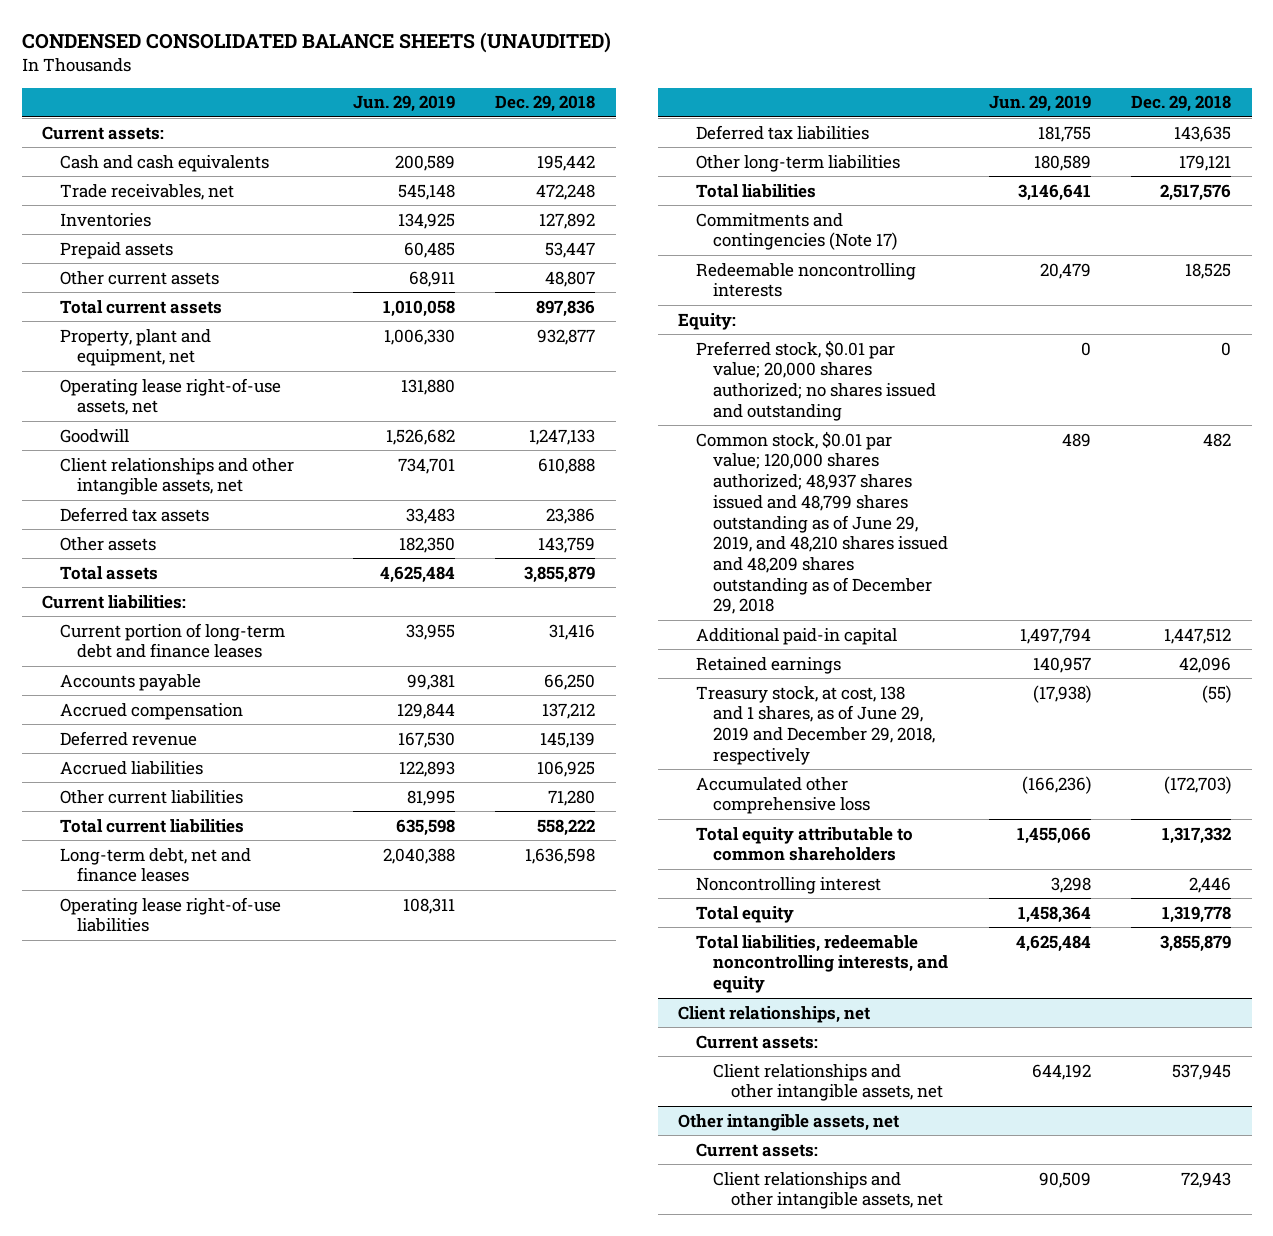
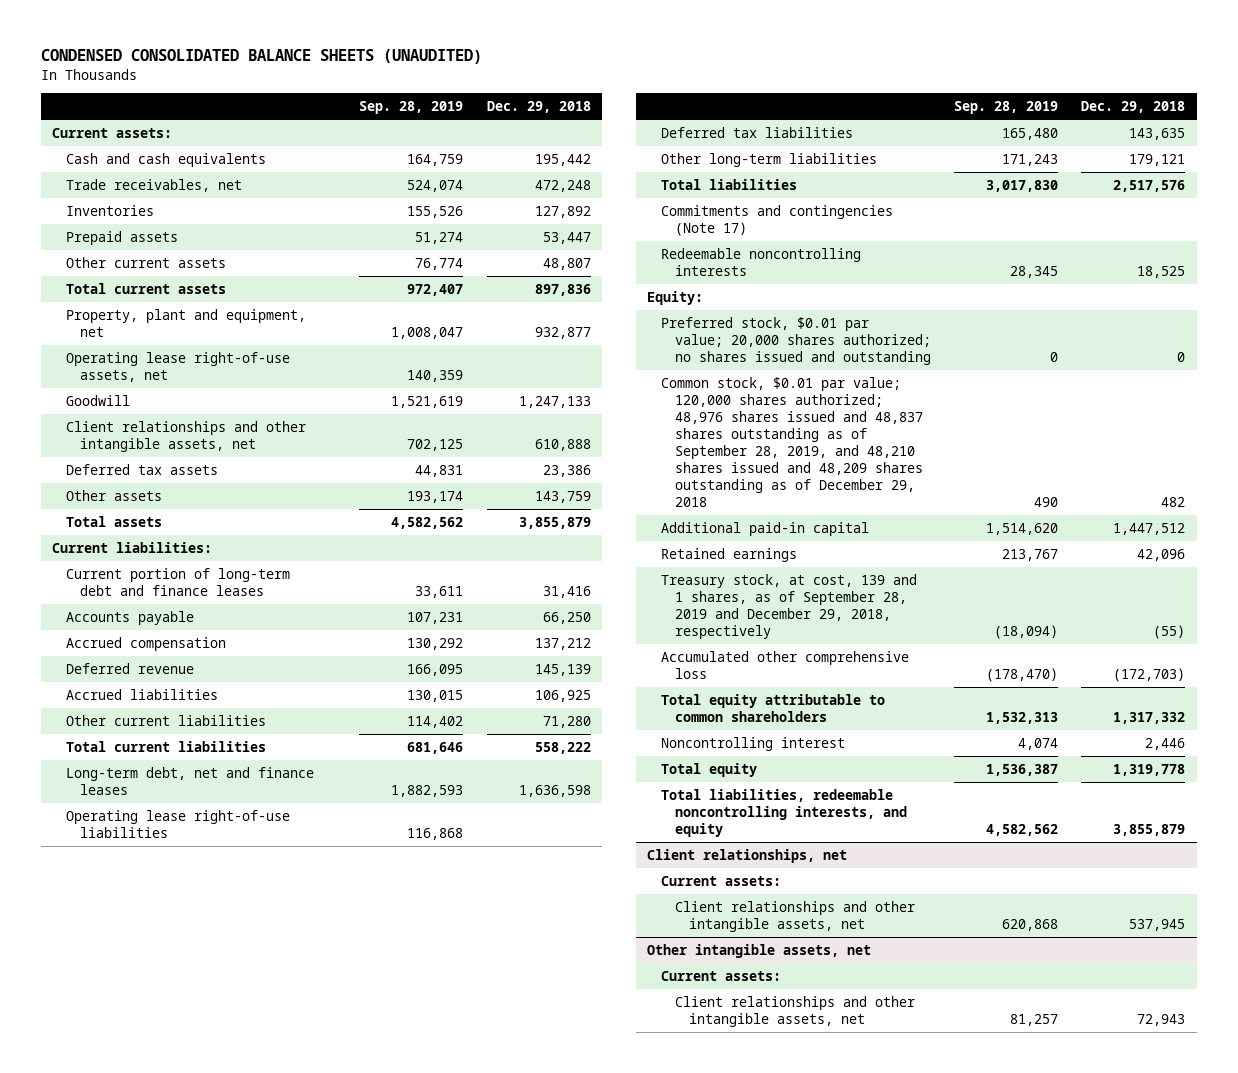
- | Jun. 29, 2019 | Dec. 29, 2018
+ | Sep. 28, 2019 | Dec. 29, 2018
- Common stock, $0.01 par value; 120,000 shares authorized; 48,937 shares issued and 48,799 shares outstanding as of June 29, 2019, and 48,210 shares issued and 48,209 shares outstanding as of December 29, 2018 | 489 | 482
+ Common stock, $0.01 par value; 120,000 shares authorized; 48,976 shares issued and 48,837 shares outstanding as of September 28, 2019, and 48,210 shares issued and 48,209 shares outstanding as of December 29, 2018 | 490 | 482
- Treasury stock, at cost, 138 and 1 shares, as of June 29, 2019 and December 29, 2018, respectively | (17,938) | (55)
+ Treasury stock, at cost, 139 and 1 shares, as of September 28, 2019 and December 29, 2018, respectively | (18,094) | (55)

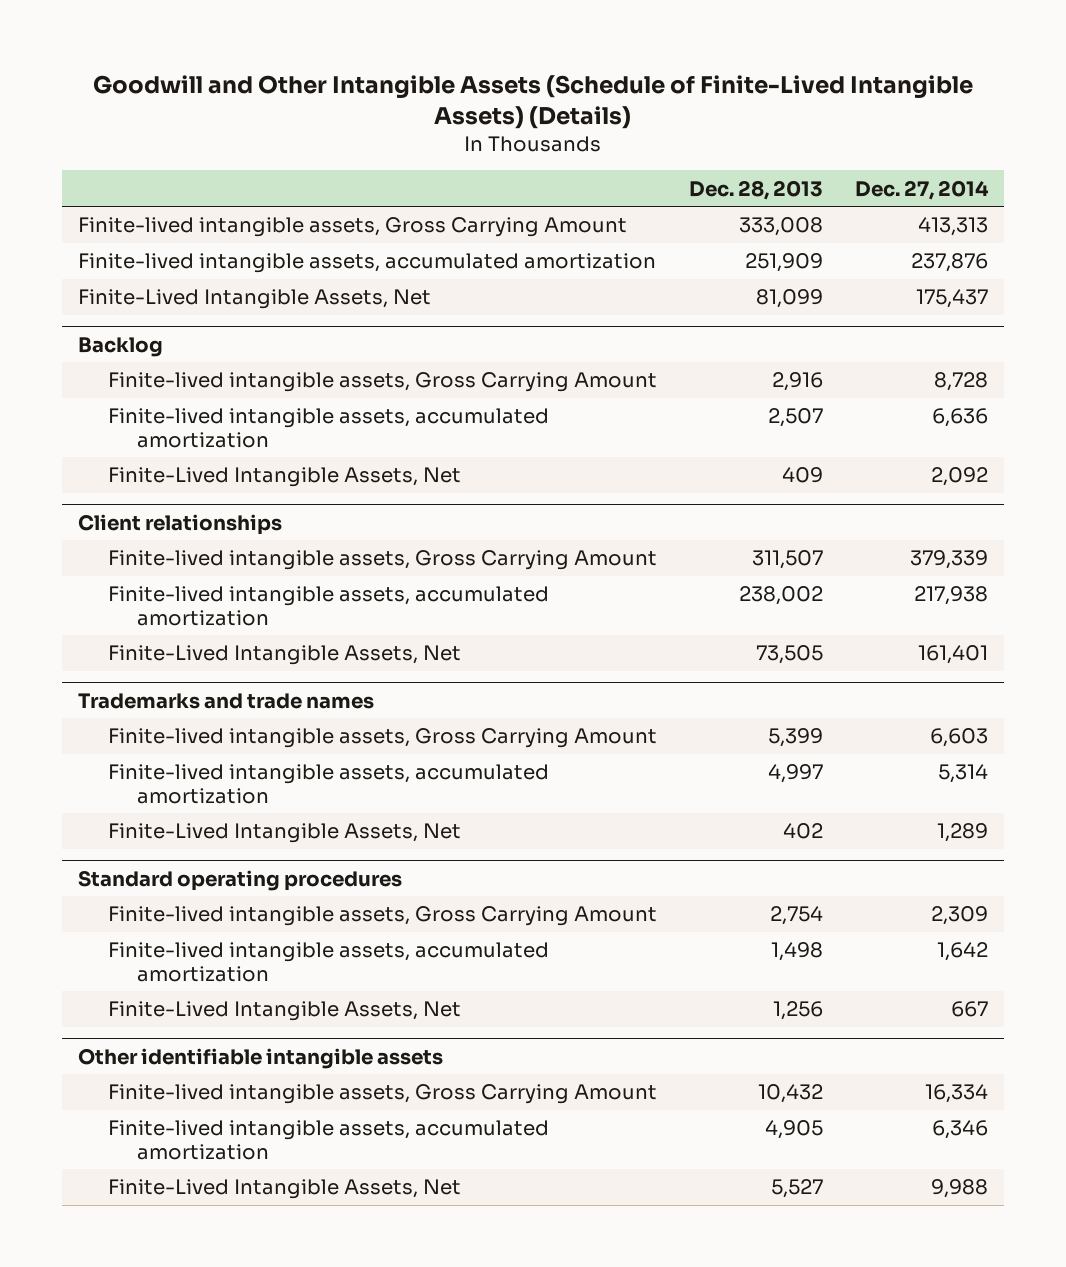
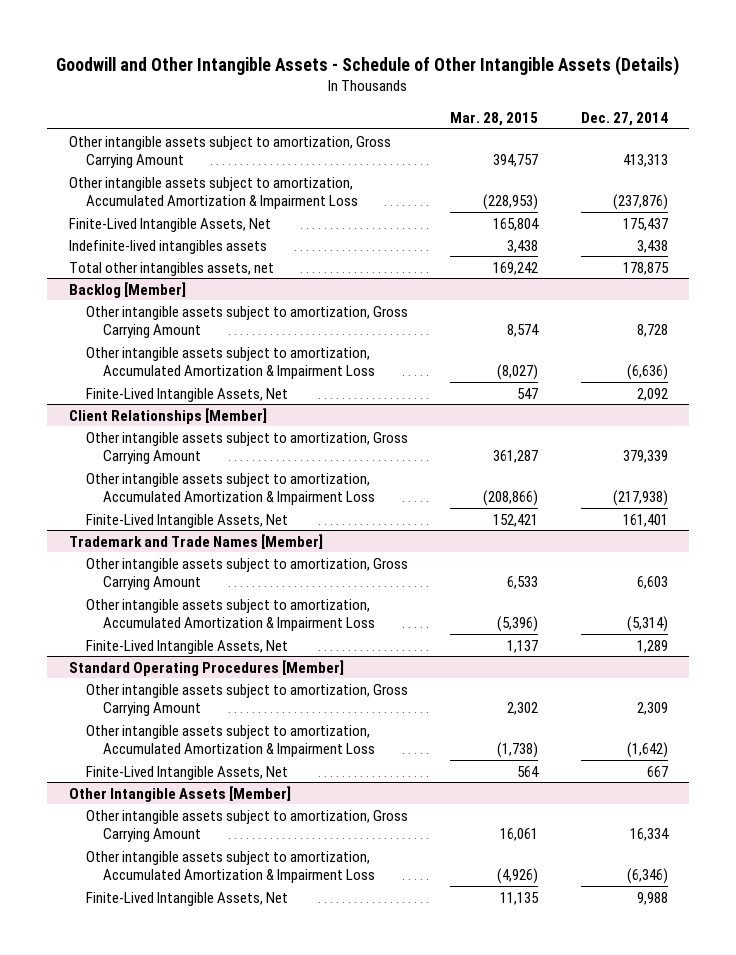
- Goodwill and Other Intangible Assets (Schedule of Finite-Lived Intangible Assets) (Details)
+ Goodwill and Other Intangible Assets - Schedule of Other Intangible Assets (Details)
- | Dec. 28, 2013 | Dec. 27, 2014
+ | Mar. 28, 2015 | Dec. 27, 2014
- Finite-lived intangible assets, Gross Carrying Amount | 333,008 | 413,313
- Finite-lived intangible assets, accumulated amortization | 251,909 | 237,876
+ Other intangible assets subject to amortization, Gross Carrying Amount | 394,757 | 413,313
+ Other intangible assets subject to amortization, Accumulated Amortization & Impairment Loss | (228,953) | (237,876)
- Backlog
- Finite-lived intangible assets, Gross Carrying Amount | 2,916 | 8,728
- Finite-lived intangible assets, accumulated amortization | 2,507 | 6,636
+ Indefinite-lived intangibles assets | 3,438 | 3,438
+ Total other intangibles assets, net | 169,242 | 178,875
+ Backlog [Member]
+ Other intangible assets subject to amortization, Gross Carrying Amount | 8,574 | 8,728
+ Other intangible assets subject to amortization, Accumulated Amortization & Impairment Loss | (8,027) | (6,636)
- Client relationships
- Finite-lived intangible assets, Gross Carrying Amount | 311,507 | 379,339
- Finite-lived intangible assets, accumulated amortization | 238,002 | 217,938
+ Client Relationships [Member]
+ Other intangible assets subject to amortization, Gross Carrying Amount | 361,287 | 379,339
+ Other intangible assets subject to amortization, Accumulated Amortization & Impairment Loss | (208,866) | (217,938)
- Trademarks and trade names
- Finite-lived intangible assets, Gross Carrying Amount | 5,399 | 6,603
- Finite-lived intangible assets, accumulated amortization | 4,997 | 5,314
+ Trademark and Trade Names [Member]
+ Other intangible assets subject to amortization, Gross Carrying Amount | 6,533 | 6,603
+ Other intangible assets subject to amortization, Accumulated Amortization & Impairment Loss | (5,396) | (5,314)
- Standard operating procedures
- Finite-lived intangible assets, Gross Carrying Amount | 2,754 | 2,309
- Finite-lived intangible assets, accumulated amortization | 1,498 | 1,642
+ Standard Operating Procedures [Member]
+ Other intangible assets subject to amortization, Gross Carrying Amount | 2,302 | 2,309
+ Other intangible assets subject to amortization, Accumulated Amortization & Impairment Loss | (1,738) | (1,642)
- Other identifiable intangible assets
- Finite-lived intangible assets, Gross Carrying Amount | 10,432 | 16,334
- Finite-lived intangible assets, accumulated amortization | 4,905 | 6,346
+ Other Intangible Assets [Member]
+ Other intangible assets subject to amortization, Gross Carrying Amount | 16,061 | 16,334
+ Other intangible assets subject to amortization, Accumulated Amortization & Impairment Loss | (4,926) | (6,346)

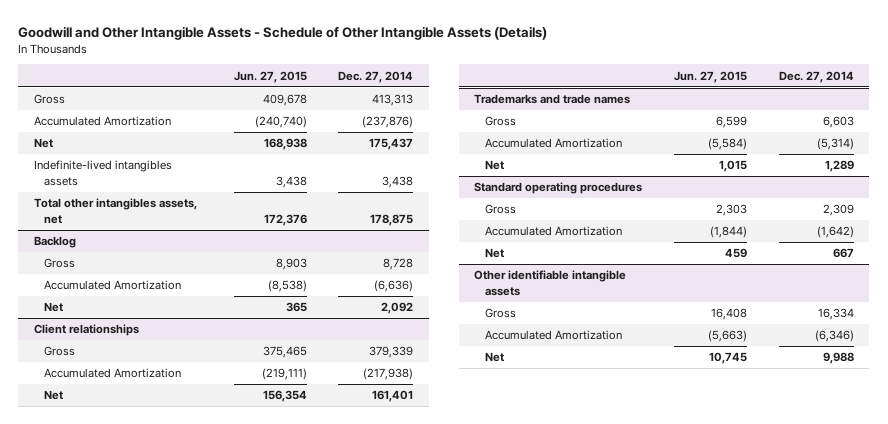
- | Mar. 28, 2015 | Dec. 27, 2014
+ | Jun. 27, 2015 | Dec. 27, 2014
- Other intangible assets subject to amortization, Gross Carrying Amount | 394,757 | 413,313
- Other intangible assets subject to amortization, Accumulated Amortization & Impairment Loss | (228,953) | (237,876)
- Finite-Lived Intangible Assets, Net | 165,804 | 175,437
+ Gross | 409,678 | 413,313
+ Accumulated Amortization | (240,740) | (237,876)
+ Net | 168,938 | 175,437
- Backlog [Member]
- Other intangible assets subject to amortization, Gross Carrying Amount | 8,574 | 8,728
- Other intangible assets subject to amortization, Accumulated Amortization & Impairment Loss | (8,027) | (6,636)
- Finite-Lived Intangible Assets, Net | 547 | 2,092
- Client Relationships [Member]
- Other intangible assets subject to amortization, Gross Carrying Amount | 361,287 | 379,339
- Other intangible assets subject to amortization, Accumulated Amortization & Impairment Loss | (208,866) | (217,938)
- Finite-Lived Intangible Assets, Net | 152,421 | 161,401
- Trademark and Trade Names [Member]
- Other intangible assets subject to amortization, Gross Carrying Amount | 6,533 | 6,603
- Other intangible assets subject to amortization, Accumulated Amortization & Impairment Loss | (5,396) | (5,314)
- Finite-Lived Intangible Assets, Net | 1,137 | 1,289
- Standard Operating Procedures [Member]
- Other intangible assets subject to amortization, Gross Carrying Amount | 2,302 | 2,309
- Other intangible assets subject to amortization, Accumulated Amortization & Impairment Loss | (1,738) | (1,642)
- Finite-Lived Intangible Assets, Net | 564 | 667
- Other Intangible Assets [Member]
- Other intangible assets subject to amortization, Gross Carrying Amount | 16,061 | 16,334
- Other intangible assets subject to amortization, Accumulated Amortization & Impairment Loss | (4,926) | (6,346)
- Finite-Lived Intangible Assets, Net | 11,135 | 9,988
+ Backlog
+ Gross | 8,903 | 8,728
+ Accumulated Amortization | (8,538) | (6,636)
+ Net | 365 | 2,092
+ Client relationships
+ Gross | 375,465 | 379,339
+ Accumulated Amortization | (219,111) | (217,938)
+ Net | 156,354 | 161,401
+ Trademarks and trade names
+ Gross | 6,599 | 6,603
+ Accumulated Amortization | (5,584) | (5,314)
+ Net | 1,015 | 1,289
+ Standard operating procedures
+ Gross | 2,303 | 2,309
+ Accumulated Amortization | (1,844) | (1,642)
+ Net | 459 | 667
+ Other identifiable intangible assets
+ Gross | 16,408 | 16,334
+ Accumulated Amortization | (5,663) | (6,346)
+ Net | 10,745 | 9,988

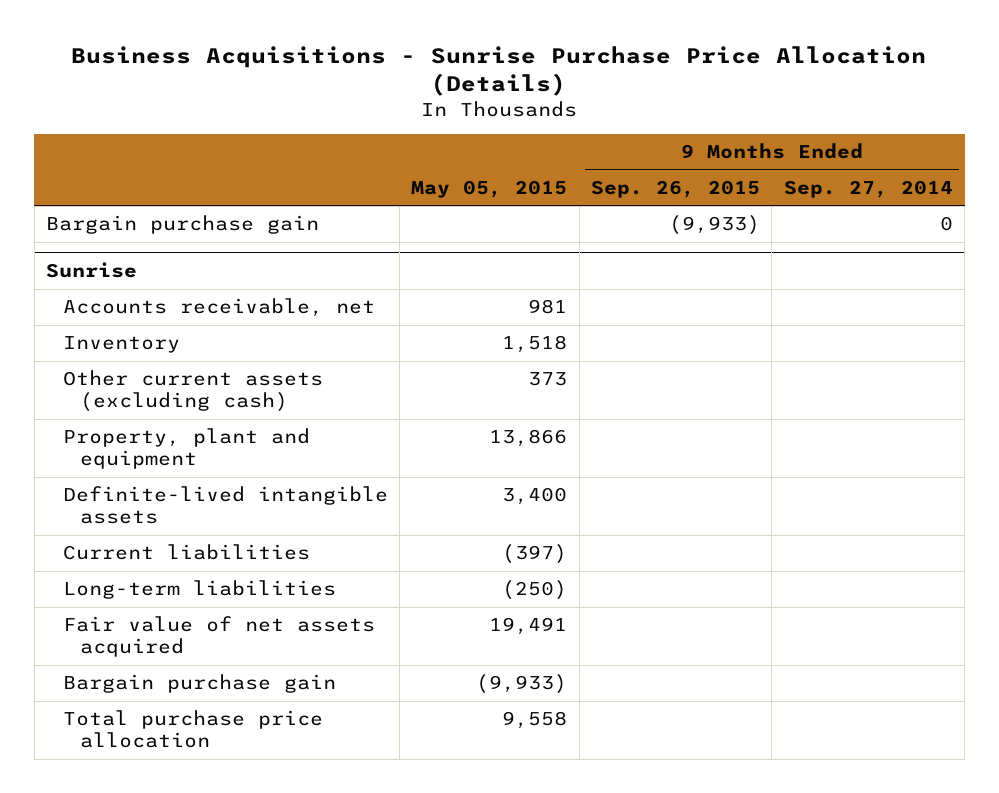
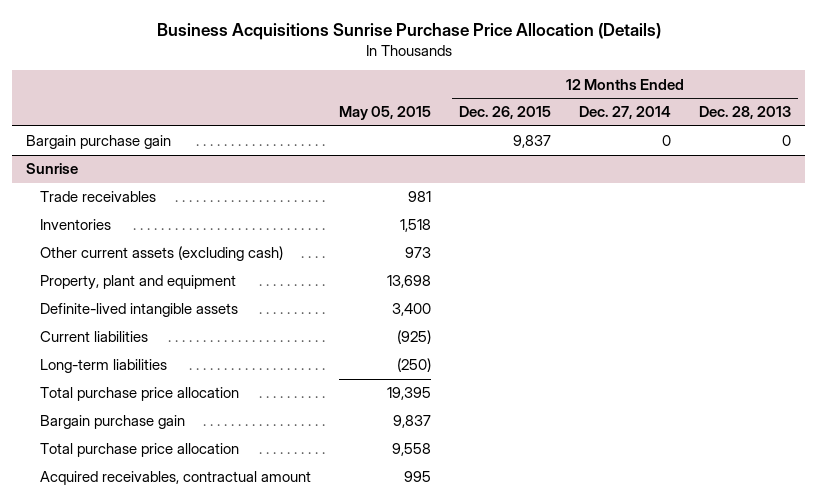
- Business Acquisitions - Sunrise Purchase Price Allocation (Details)
+ Business Acquisitions Sunrise Purchase Price Allocation (Details)
- | May 05, 2015 | 9 Months Ended Sep. 26, 2015 | 9 Months Ended Sep. 27, 2014
+ | May 05, 2015 | 12 Months Ended Dec. 26, 2015 | 12 Months Ended Dec. 27, 2014 | 12 Months Ended Dec. 28, 2013
@ Sunrise
- Accounts receivable, net | 981 | |
- Inventory | 1,518 | |
- Other current assets (excluding cash) | 373 | |
- Property, plant and equipment | 13,866 | |
+ Trade receivables | 981 | | |
+ Inventories | 1,518 | | |
+ Other current assets (excluding cash) | 973 | | |
+ Property, plant and equipment | 13,698 | | |
- Current liabilities | (397) | |
+ Current liabilities | (925) | | |
- Fair value of net assets acquired | 19,491 | |
- Bargain purchase gain | (9,933) | |
+ Total purchase price allocation | 19,395 | | |
+ Bargain purchase gain | 9,837 | | |
+ Acquired receivables, contractual amount | 995 | | |

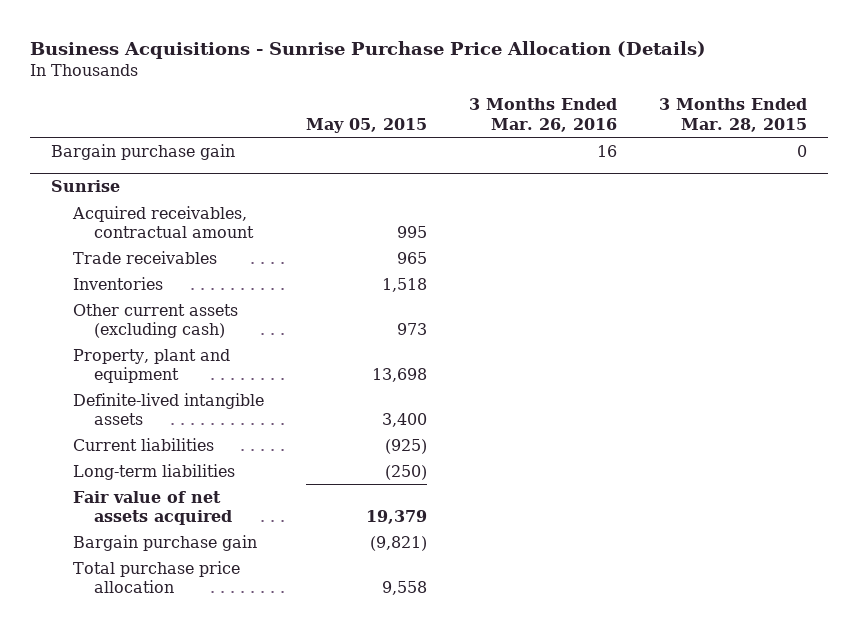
- Business Acquisitions Sunrise Purchase Price Allocation (Details)
+ Business Acquisitions - Sunrise Purchase Price Allocation (Details)
- | May 05, 2015 | 12 Months Ended Dec. 26, 2015 | 12 Months Ended Dec. 27, 2014 | 12 Months Ended Dec. 28, 2013
+ | May 05, 2015 | 3 Months Ended Mar. 26, 2016 | 3 Months Ended Mar. 28, 2015
@ Sunrise
- Trade receivables | 981 | | |
moved up: Acquired receivables, contractual amount | 995 | |
+ Trade receivables | 965 | |
- Total purchase price allocation | 19,395 | | |
- Bargain purchase gain | 9,837 | | |
+ Fair value of net assets acquired | 19,379 | |
+ Bargain purchase gain | (9,821) | |

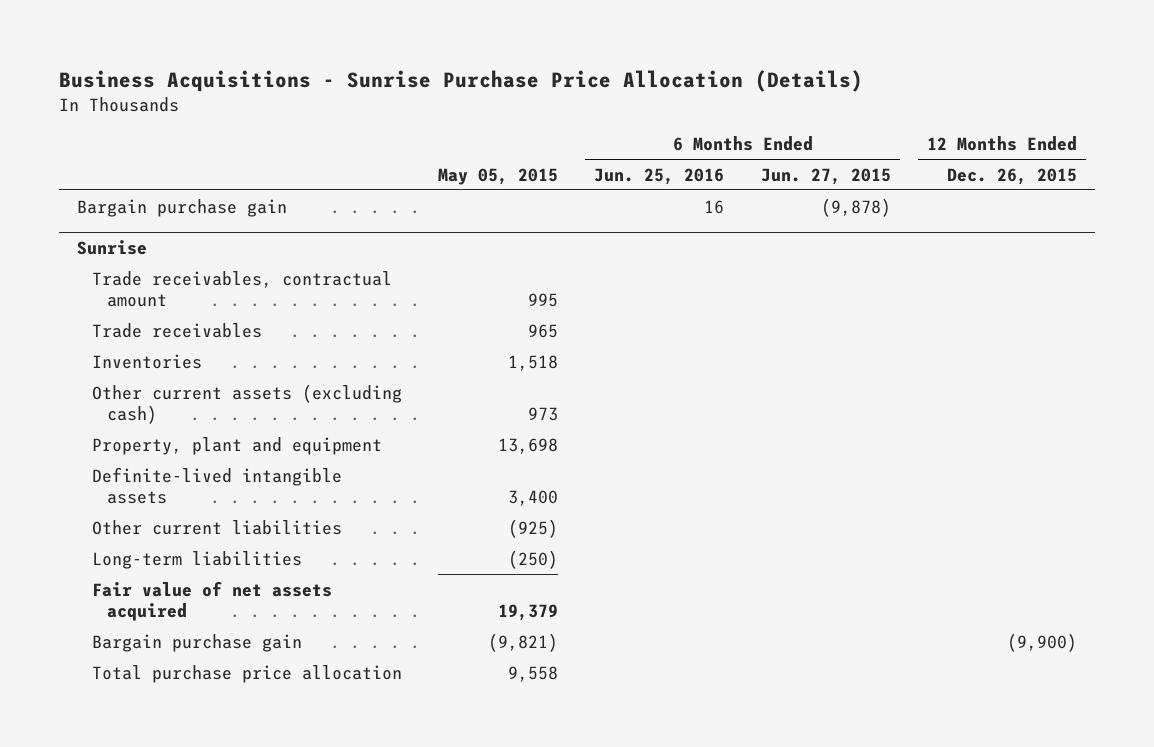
- | May 05, 2015 | 3 Months Ended Mar. 26, 2016 | 3 Months Ended Mar. 28, 2015
+ | May 05, 2015 | 6 Months Ended Jun. 25, 2016 | 6 Months Ended Jun. 27, 2015 | 12 Months Ended Dec. 26, 2015
@ Sunrise
- Acquired receivables, contractual amount | 995 | |
+ Trade receivables, contractual amount | 995 | | |
- Current liabilities | (925) | |
+ Other current liabilities | (925) | | |

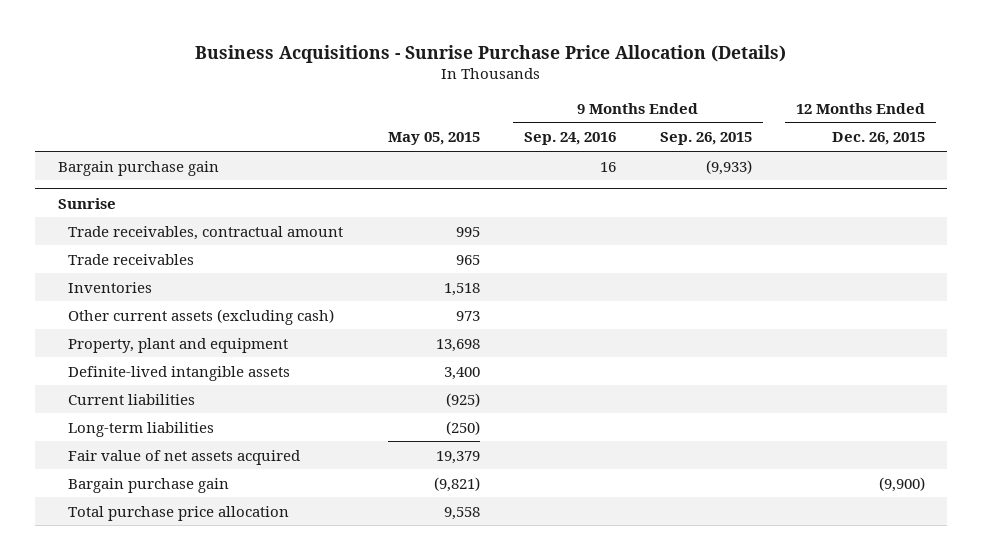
- | May 05, 2015 | 6 Months Ended Jun. 25, 2016 | 6 Months Ended Jun. 27, 2015 | 12 Months Ended Dec. 26, 2015
+ | May 05, 2015 | 9 Months Ended Sep. 24, 2016 | 9 Months Ended Sep. 26, 2015 | 12 Months Ended Dec. 26, 2015
@ Sunrise
- Other current liabilities | (925) | | |
+ Current liabilities | (925) | | |

